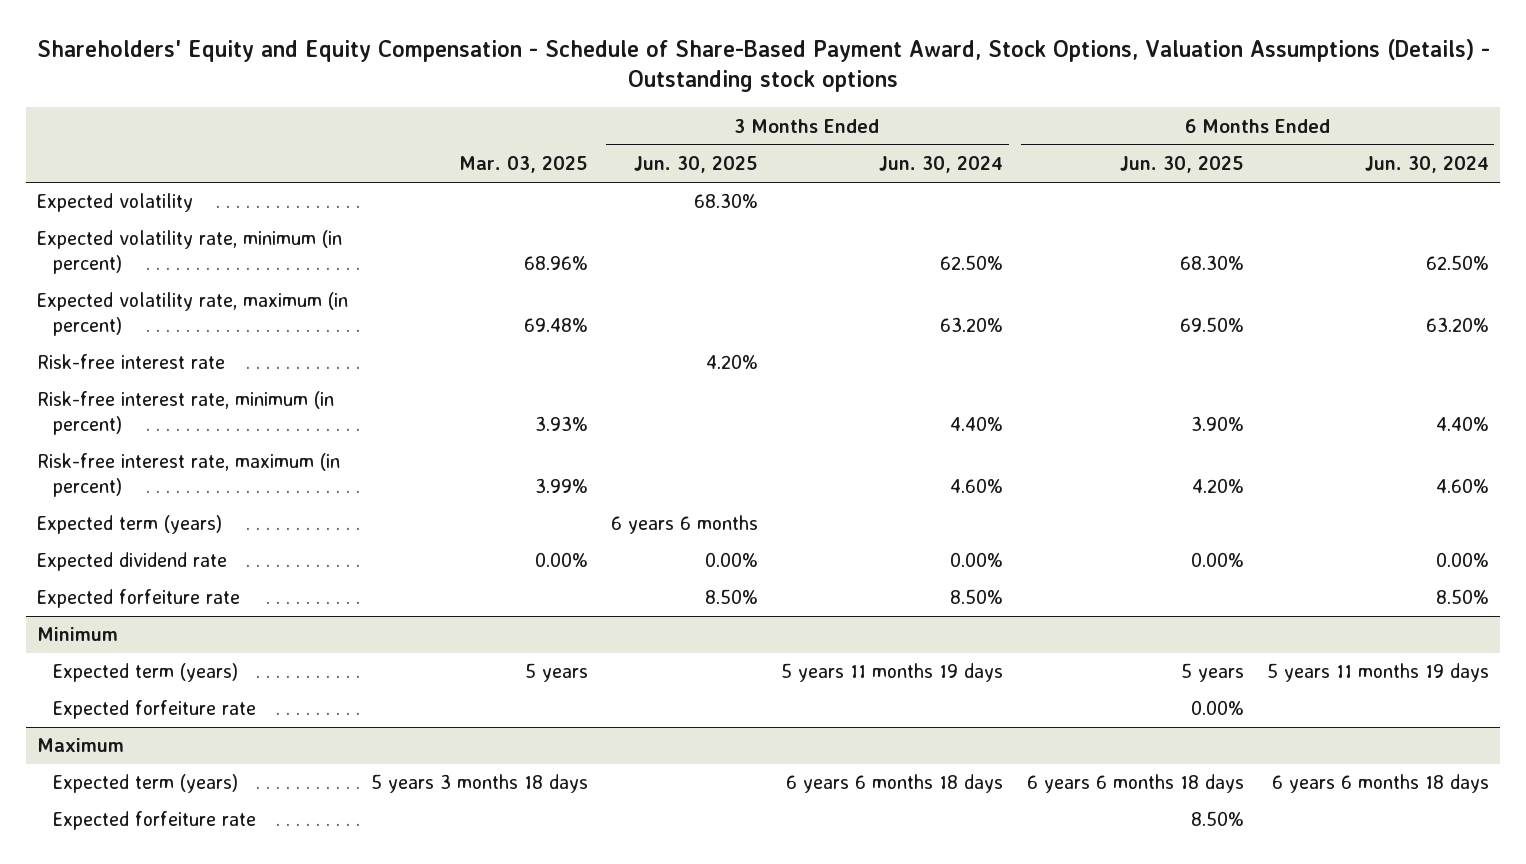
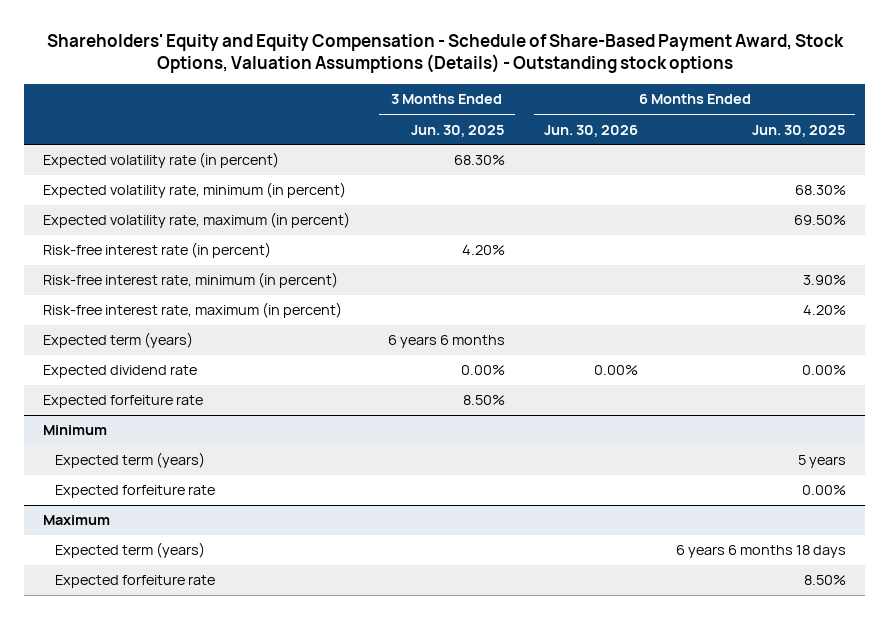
- | Mar. 03, 2025 | 3 Months Ended Jun. 30, 2025 | 3 Months Ended Jun. 30, 2024 | 6 Months Ended Jun. 30, 2025 | 6 Months Ended Jun. 30, 2024
+ | 3 Months Ended Jun. 30, 2025 | 6 Months Ended Jun. 30, 2026 | 6 Months Ended Jun. 30, 2025
- Expected volatility | | 68.30% | | |
+ Expected volatility rate (in percent) | 68.30% | |
- Risk-free interest rate | | 4.20% | | |
+ Risk-free interest rate (in percent) | 4.20% | |

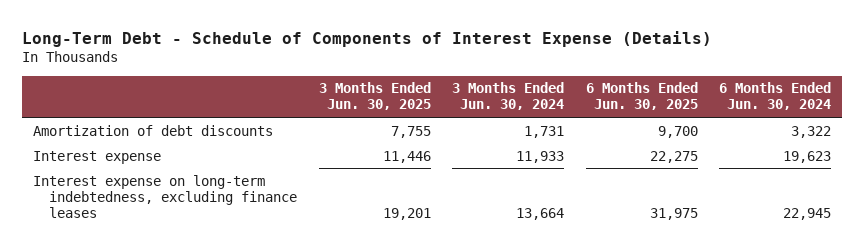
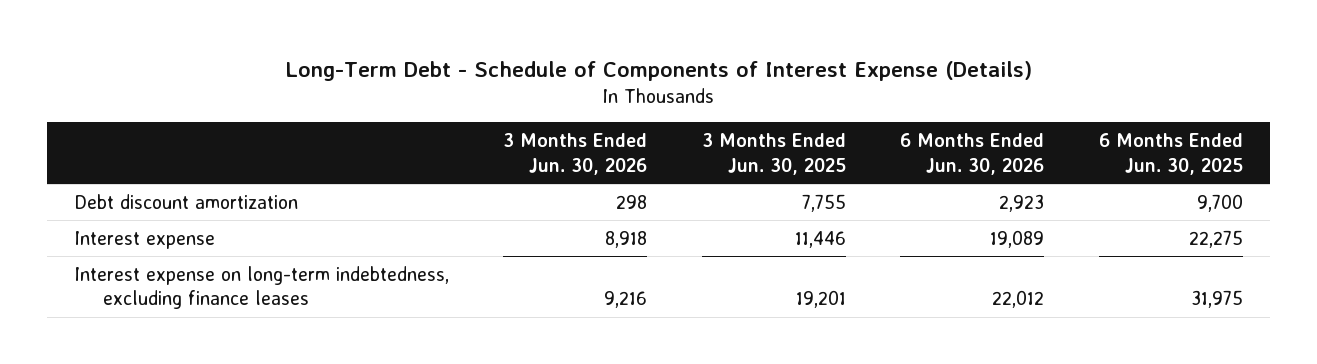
- | 3 Months Ended Jun. 30, 2025 | 3 Months Ended Jun. 30, 2024 | 6 Months Ended Jun. 30, 2025 | 6 Months Ended Jun. 30, 2024
+ | 3 Months Ended Jun. 30, 2026 | 3 Months Ended Jun. 30, 2025 | 6 Months Ended Jun. 30, 2026 | 6 Months Ended Jun. 30, 2025
- Amortization of debt discounts | 7,755 | 1,731 | 9,700 | 3,322
+ Debt discount amortization | 298 | 7,755 | 2,923 | 9,700

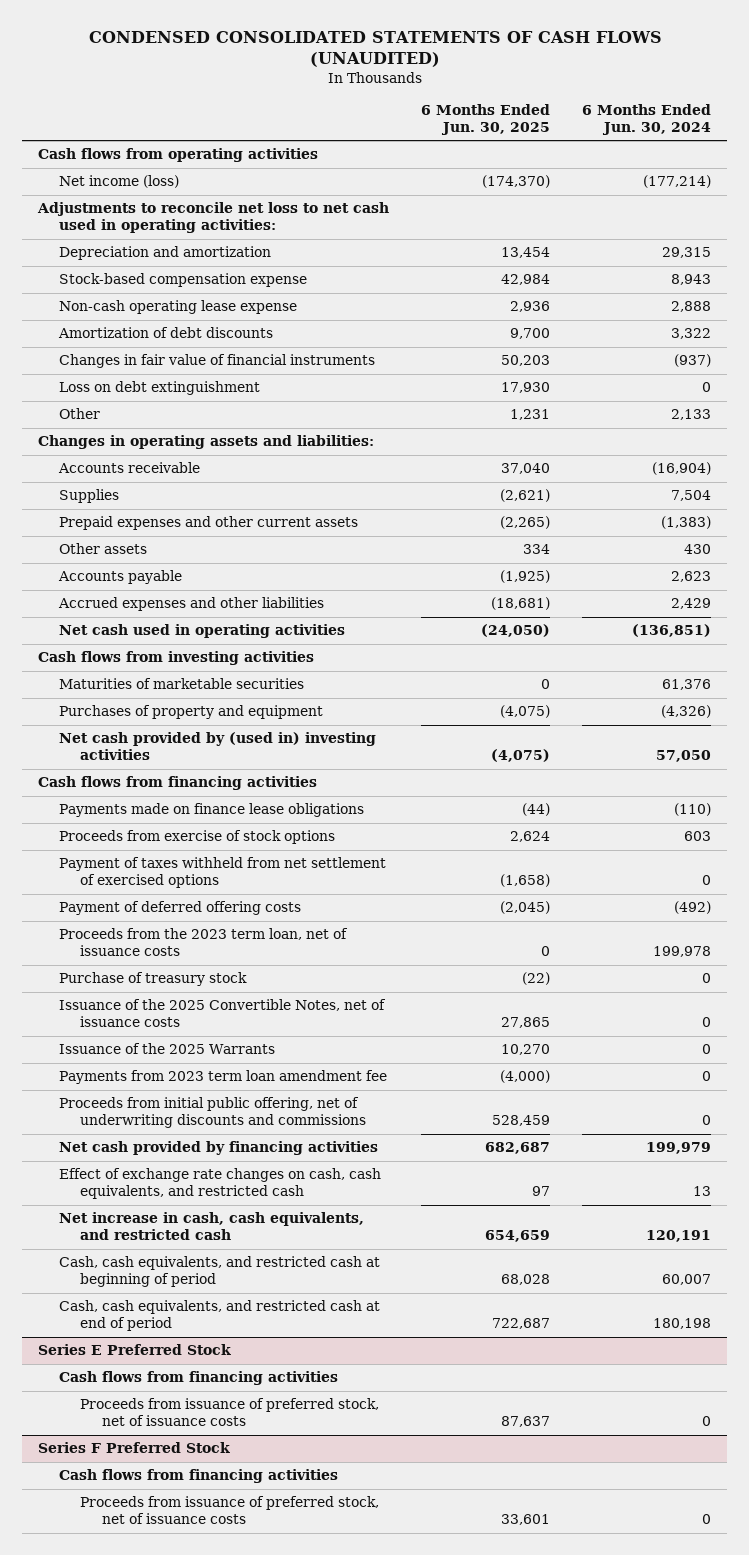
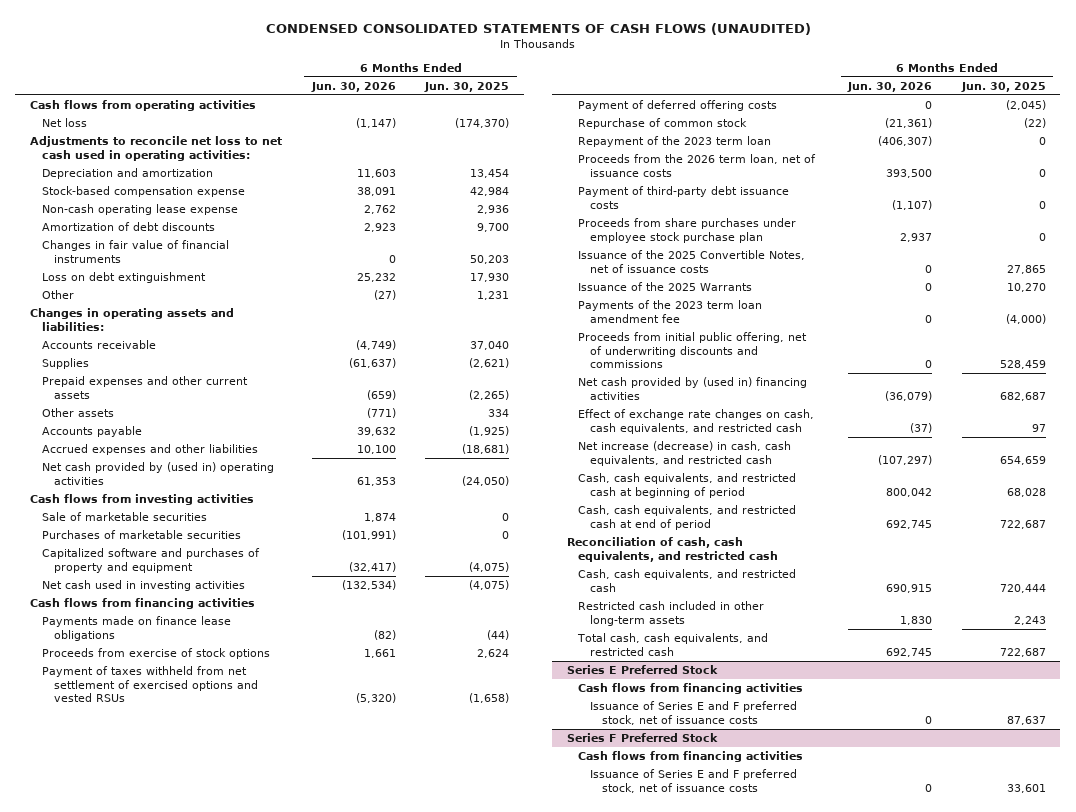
- | 6 Months Ended Jun. 30, 2025 | 6 Months Ended Jun. 30, 2024
+ | 6 Months Ended Jun. 30, 2026 | 6 Months Ended Jun. 30, 2025
- Net income (loss) | (174,370) | (177,214)
+ Net loss | (1,147) | (174,370)
- Net cash used in operating activities | (24,050) | (136,851)
+ Net cash provided by (used in) operating activities | 61,353 | (24,050)
- Maturities of marketable securities | 0 | 61,376
- Purchases of property and equipment | (4,075) | (4,326)
- Net cash provided by (used in) investing activities | (4,075) | 57,050
+ Sale of marketable securities | 1,874 | 0
+ Purchases of marketable securities | (101,991) | 0
+ Capitalized software and purchases of property and equipment | (32,417) | (4,075)
+ Net cash used in investing activities | (132,534) | (4,075)
- Payment of taxes withheld from net settlement of exercised options | (1,658) | 0
+ Payment of taxes withheld from net settlement of exercised options and vested RSUs | (5,320) | (1,658)
- Proceeds from the 2023 term loan, net of issuance costs | 0 | 199,978
- Purchase of treasury stock | (22) | 0
+ Repurchase of common stock | (21,361) | (22)
+ Repayment of the 2023 term loan | (406,307) | 0
+ Proceeds from the 2026 term loan, net of issuance costs | 393,500 | 0
+ Payment of third-party debt issuance costs | (1,107) | 0
+ Proceeds from share purchases under employee stock purchase plan | 2,937 | 0
- Payments from 2023 term loan amendment fee | (4,000) | 0
+ Payments of the 2023 term loan amendment fee | 0 | (4,000)
- Net cash provided by financing activities | 682,687 | 199,979
+ Net cash provided by (used in) financing activities | (36,079) | 682,687
- Net increase in cash, cash equivalents, and restricted cash | 654,659 | 120,191
+ Net increase (decrease) in cash, cash equivalents, and restricted cash | (107,297) | 654,659
+ Reconciliation of cash, cash equivalents, and restricted cash
+ Cash, cash equivalents, and restricted cash | 690,915 | 720,444
+ Restricted cash included in other long-term assets | 1,830 | 2,243
+ Total cash, cash equivalents, and restricted cash | 692,745 | 722,687
@ Series E Preferred Stock
- Proceeds from issuance of preferred stock, net of issuance costs | 87,637 | 0
+ Issuance of Series E and F preferred stock, net of issuance costs | 0 | 87,637
@ Series F Preferred Stock
- Proceeds from issuance of preferred stock, net of issuance costs | 33,601 | 0
+ Issuance of Series E and F preferred stock, net of issuance costs | 0 | 33,601

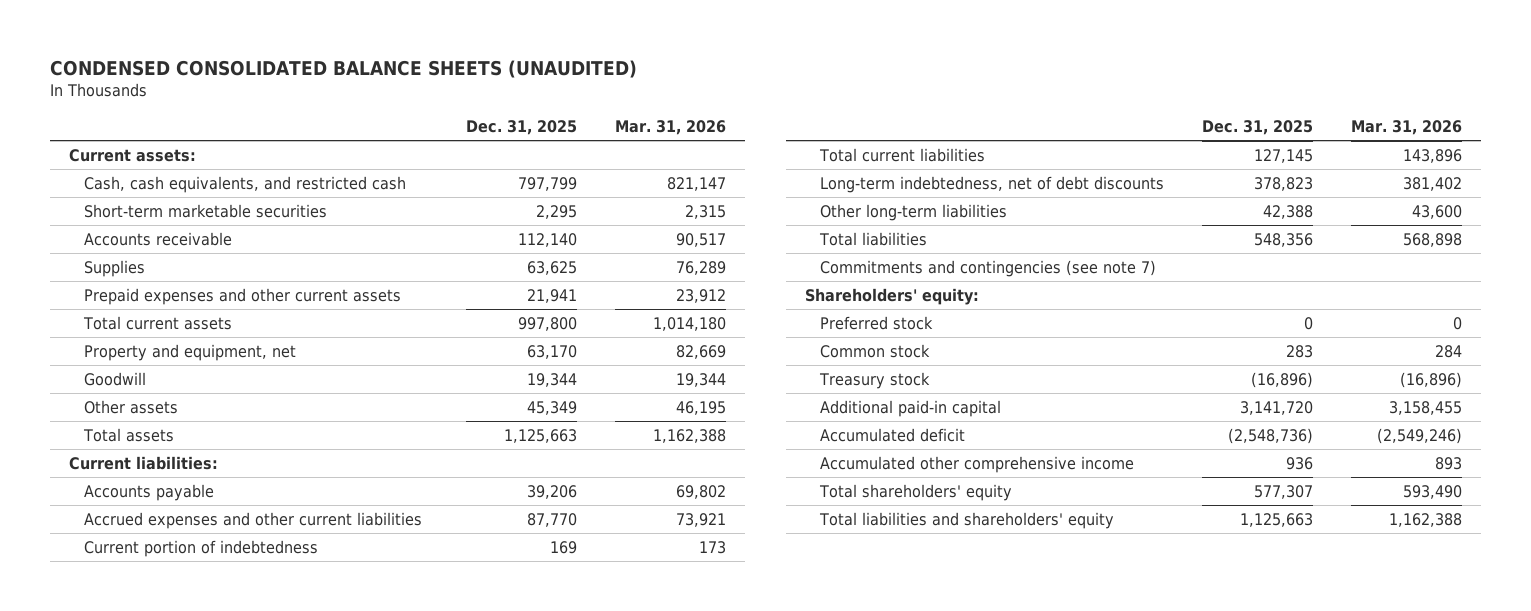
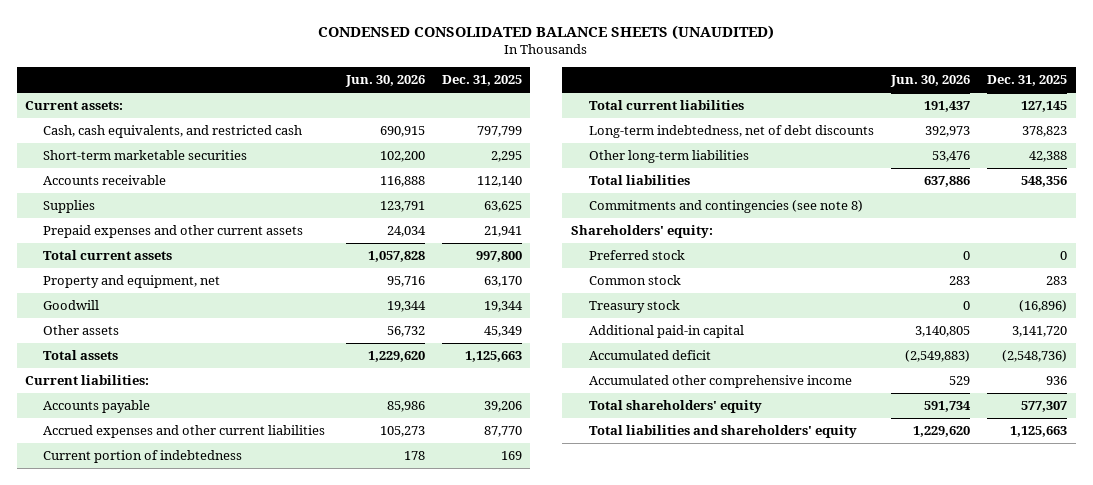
- | Dec. 31, 2025 | Mar. 31, 2026
+ | Jun. 30, 2026 | Dec. 31, 2025
- Commitments and contingencies (see note 7)
+ Commitments and contingencies (see note 8)

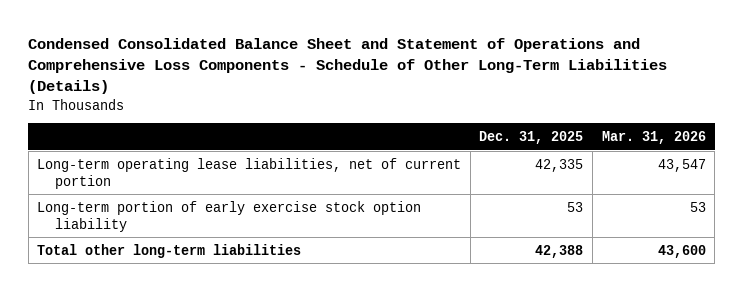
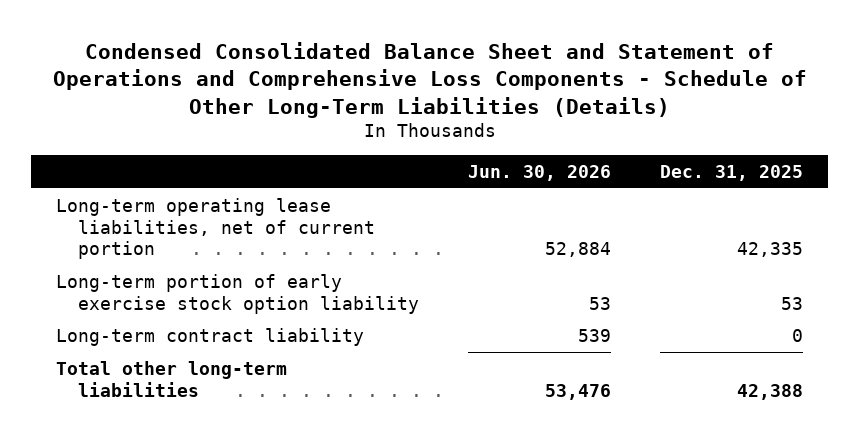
- | Dec. 31, 2025 | Mar. 31, 2026
+ | Jun. 30, 2026 | Dec. 31, 2025
+ Long-term contract liability | 539 | 0

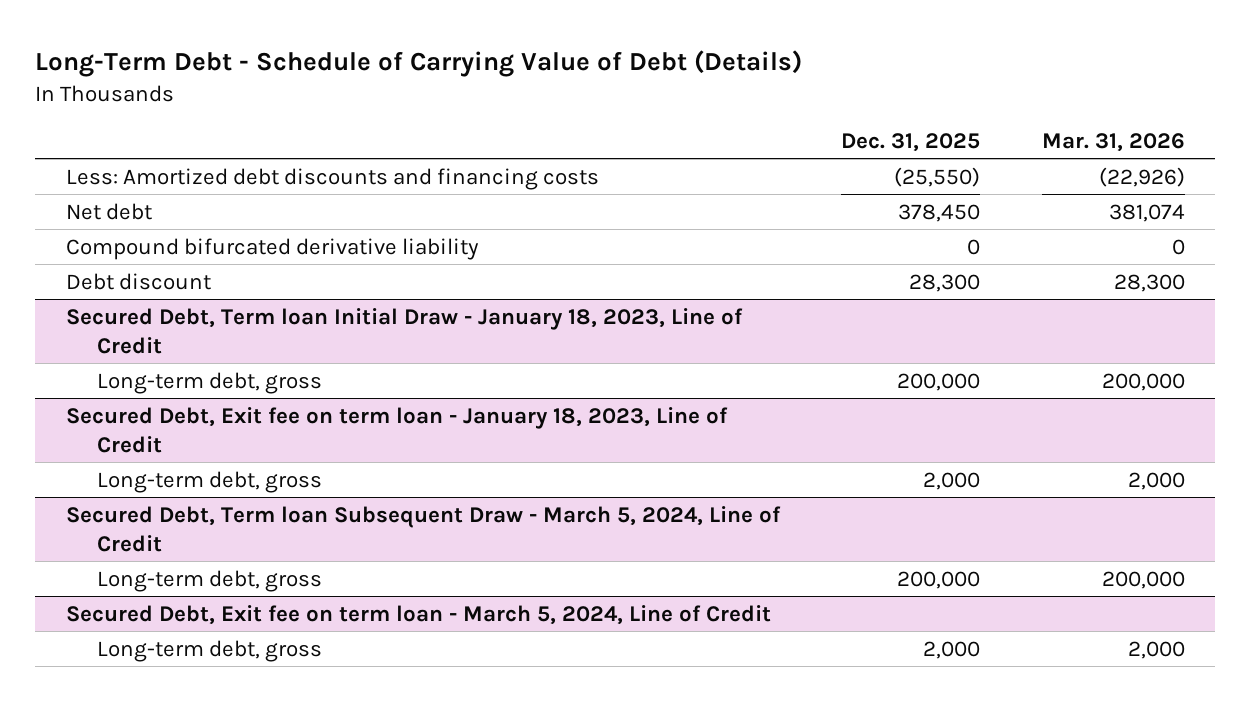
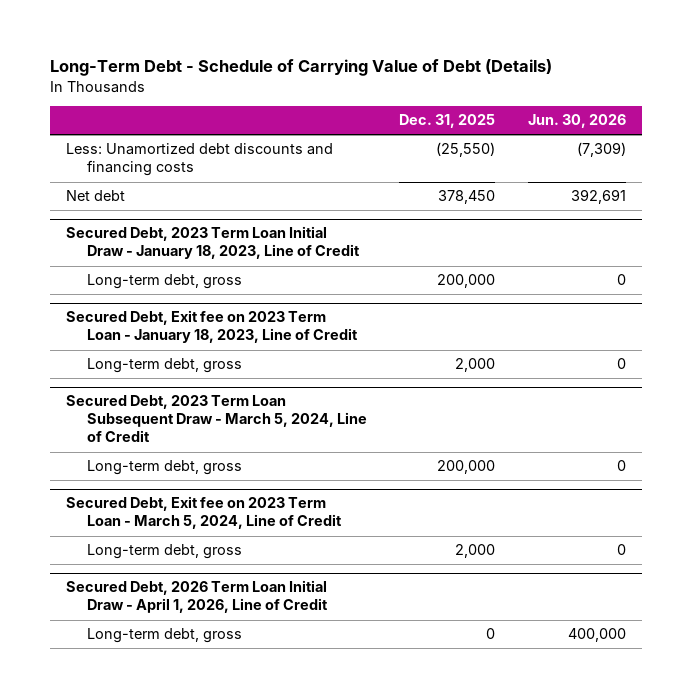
- | Dec. 31, 2025 | Mar. 31, 2026
+ | Dec. 31, 2025 | Jun. 30, 2026
- Less: Amortized debt discounts and financing costs | (25,550) | (22,926)
+ Less: Unamortized debt discounts and financing costs | (25,550) | (7,309)
- Compound bifurcated derivative liability | 0 | 0
- Debt discount | 28,300 | 28,300
- Secured Debt, Term loan Initial Draw - January 18, 2023, Line of Credit
+ Secured Debt, 2023 Term Loan Initial Draw - January 18, 2023, Line of Credit
- Secured Debt, Exit fee on term loan - January 18, 2023, Line of Credit
+ Secured Debt, Exit fee on 2023 Term Loan - January 18, 2023, Line of Credit
- Secured Debt, Term loan Subsequent Draw - March 5, 2024, Line of Credit
+ Secured Debt, 2023 Term Loan Subsequent Draw - March 5, 2024, Line of Credit
- Secured Debt, Exit fee on term loan - March 5, 2024, Line of Credit
+ Secured Debt, Exit fee on 2023 Term Loan - March 5, 2024, Line of Credit
+ Secured Debt, 2026 Term Loan Initial Draw - April 1, 2026, Line of Credit
+ Long-term debt, gross | 0 | 400,000

